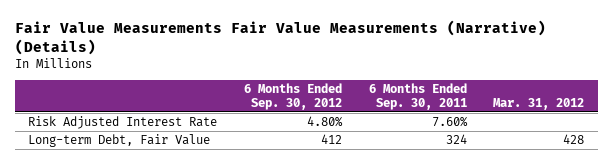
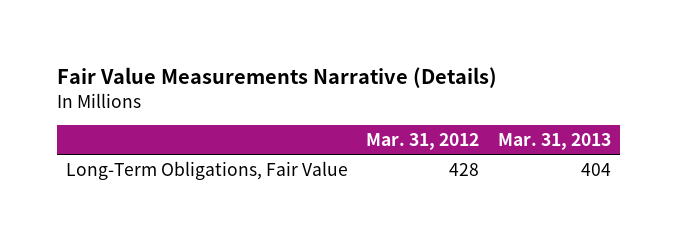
- Fair Value Measurements Fair Value Measurements (Narrative) (Details)
+ Fair Value Measurements Narrative (Details)
- | 6 Months Ended Sep. 30, 2012 | 6 Months Ended Sep. 30, 2011 | Mar. 31, 2012
+ | Mar. 31, 2012 | Mar. 31, 2013
- Risk Adjusted Interest Rate | 4.80% | 7.60% |
- Long-term Debt, Fair Value | 412 | 324 | 428
+ Long-Term Obligations, Fair Value | 428 | 404

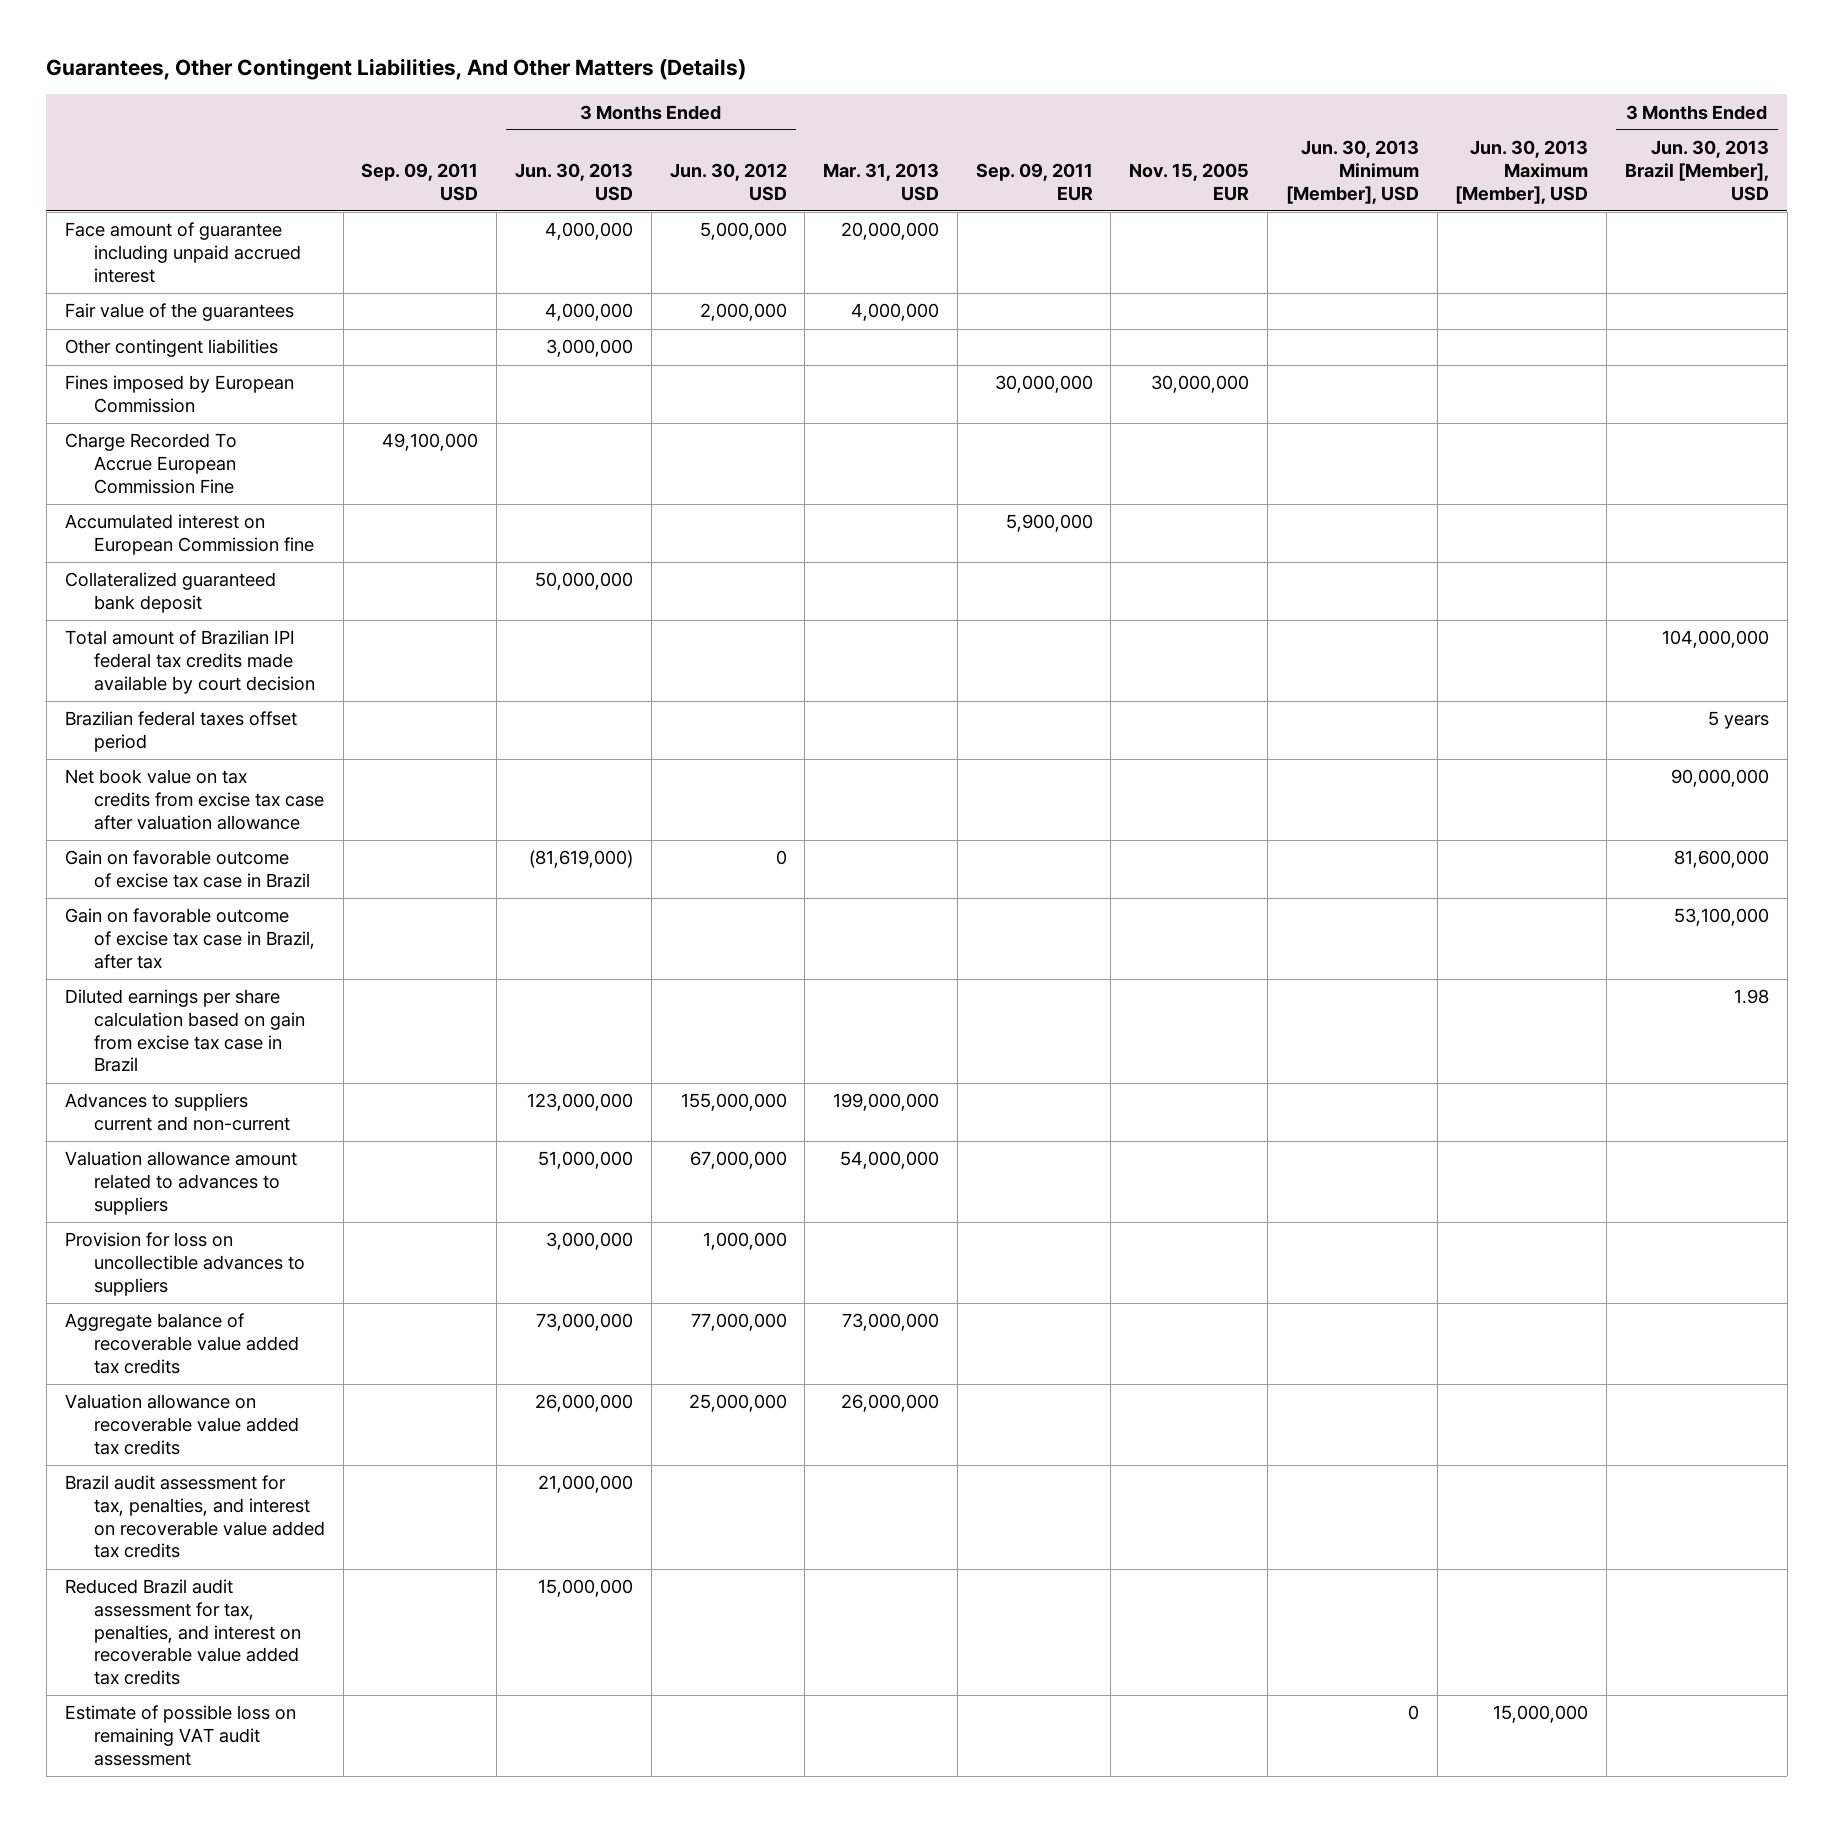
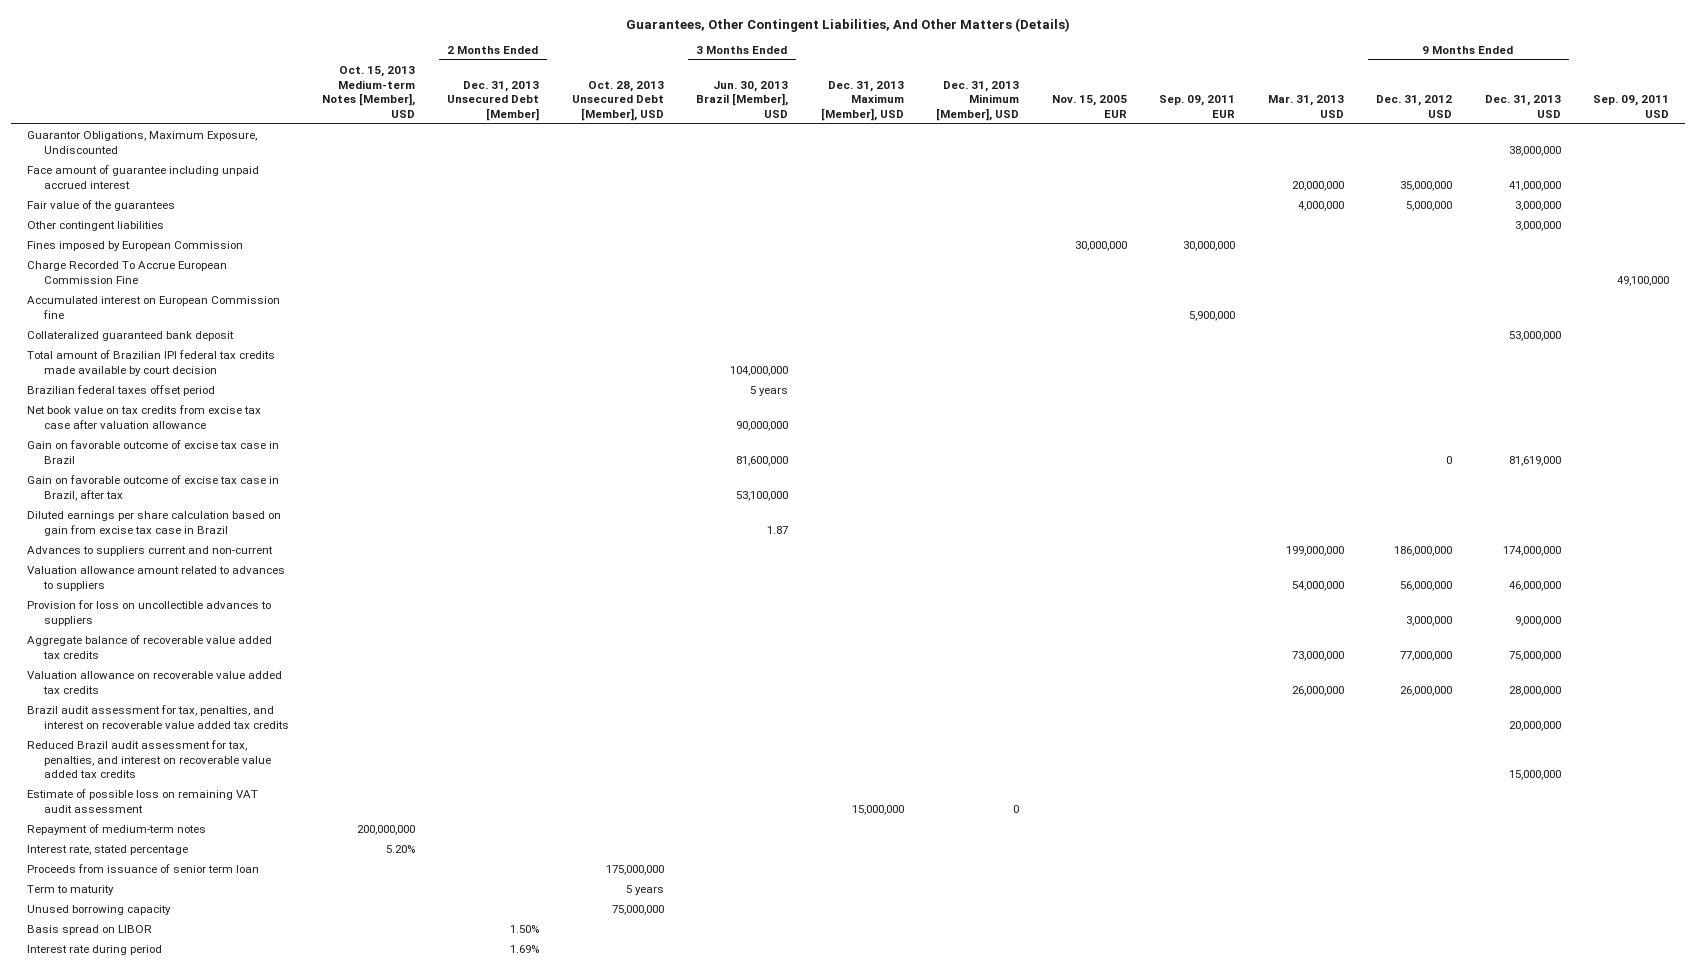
- | Sep. 09, 2011 USD | 3 Months Ended Jun. 30, 2013 USD | 3 Months Ended Jun. 30, 2012 USD | Mar. 31, 2013 USD | Sep. 09, 2011 EUR | Nov. 15, 2005 EUR | Jun. 30, 2013 Minimum [Member], USD | Jun. 30, 2013 Maximum [Member], USD | 3 Months Ended Jun. 30, 2013 Brazil [Member], USD
+ | Oct. 15, 2013 Medium-term Notes [Member], USD | 2 Months Ended Dec. 31, 2013 Unsecured Debt [Member] | Oct. 28, 2013 Unsecured Debt [Member], USD | 3 Months Ended Jun. 30, 2013 Brazil [Member], USD | Dec. 31, 2013 Maximum [Member], USD | Dec. 31, 2013 Minimum [Member], USD | Nov. 15, 2005 EUR | Sep. 09, 2011 EUR | Mar. 31, 2013 USD | 9 Months Ended Dec. 31, 2012 USD | 9 Months Ended Dec. 31, 2013 USD | Sep. 09, 2011 USD
+ Guarantor Obligations, Maximum Exposure, Undiscounted | | | | | | | | | | | 38,000,000 |
- Diluted earnings per share calculation based on gain from excise tax case in Brazil | | | | | | | | | 1.98
+ Diluted earnings per share calculation based on gain from excise tax case in Brazil | | | | 1.87 | | | | | | | |
+ Repayment of medium-term notes | 200,000,000 | | | | | | | | | | |
+ Interest rate, stated percentage | 5.20% | | | | | | | | | | |
+ Proceeds from issuance of senior term loan | | | 175,000,000 | | | | | | | | |
+ Term to maturity | | | 5 years | | | | | | | | |
+ Unused borrowing capacity | | | 75,000,000 | | | | | | | | |
+ Basis spread on LIBOR | | 1.50% | | | | | | | | | |
+ Interest rate during period | | 1.69% | | | | | | | | | |

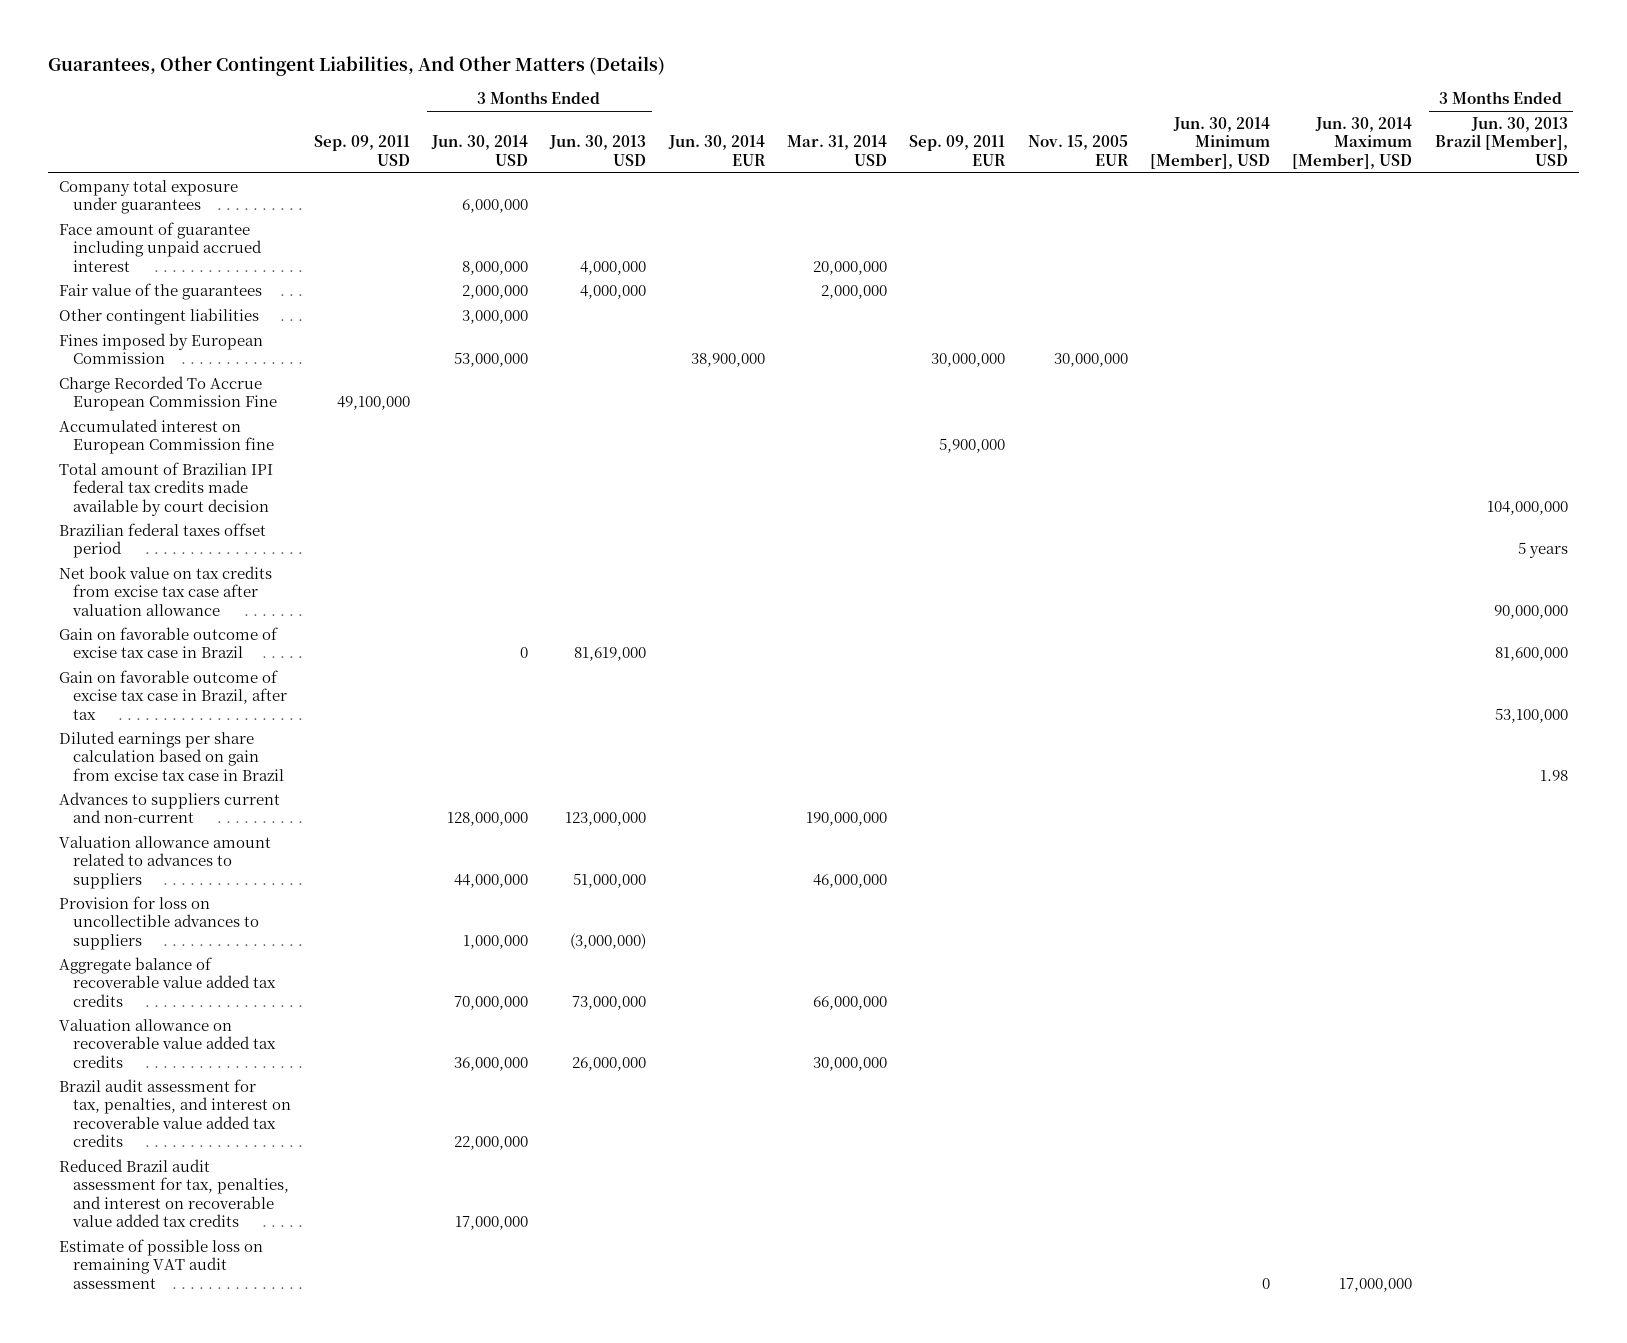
- | Oct. 15, 2013 Medium-term Notes [Member], USD | 2 Months Ended Dec. 31, 2013 Unsecured Debt [Member] | Oct. 28, 2013 Unsecured Debt [Member], USD | 3 Months Ended Jun. 30, 2013 Brazil [Member], USD | Dec. 31, 2013 Maximum [Member], USD | Dec. 31, 2013 Minimum [Member], USD | Nov. 15, 2005 EUR | Sep. 09, 2011 EUR | Mar. 31, 2013 USD | 9 Months Ended Dec. 31, 2012 USD | 9 Months Ended Dec. 31, 2013 USD | Sep. 09, 2011 USD
+ | Sep. 09, 2011 USD | 3 Months Ended Jun. 30, 2014 USD | 3 Months Ended Jun. 30, 2013 USD | Jun. 30, 2014 EUR | Mar. 31, 2014 USD | Sep. 09, 2011 EUR | Nov. 15, 2005 EUR | Jun. 30, 2014 Minimum [Member], USD | Jun. 30, 2014 Maximum [Member], USD | 3 Months Ended Jun. 30, 2013 Brazil [Member], USD
- Guarantor Obligations, Maximum Exposure, Undiscounted | | | | | | | | | | | 38,000,000 |
+ Company total exposure under guarantees | | 6,000,000 | | | | | | | |
- Collateralized guaranteed bank deposit | | | | | | | | | | | 53,000,000 |
- Diluted earnings per share calculation based on gain from excise tax case in Brazil | | | | 1.87 | | | | | | | |
+ Diluted earnings per share calculation based on gain from excise tax case in Brazil | | | | | | | | | | 1.98
- Repayment of medium-term notes | 200,000,000 | | | | | | | | | | |
- Interest rate, stated percentage | 5.20% | | | | | | | | | | |
- Proceeds from issuance of senior term loan | | | 175,000,000 | | | | | | | | |
- Term to maturity | | | 5 years | | | | | | | | |
- Unused borrowing capacity | | | 75,000,000 | | | | | | | | |
- Basis spread on LIBOR | | 1.50% | | | | | | | | | |
- Interest rate during period | | 1.69% | | | | | | | | | |

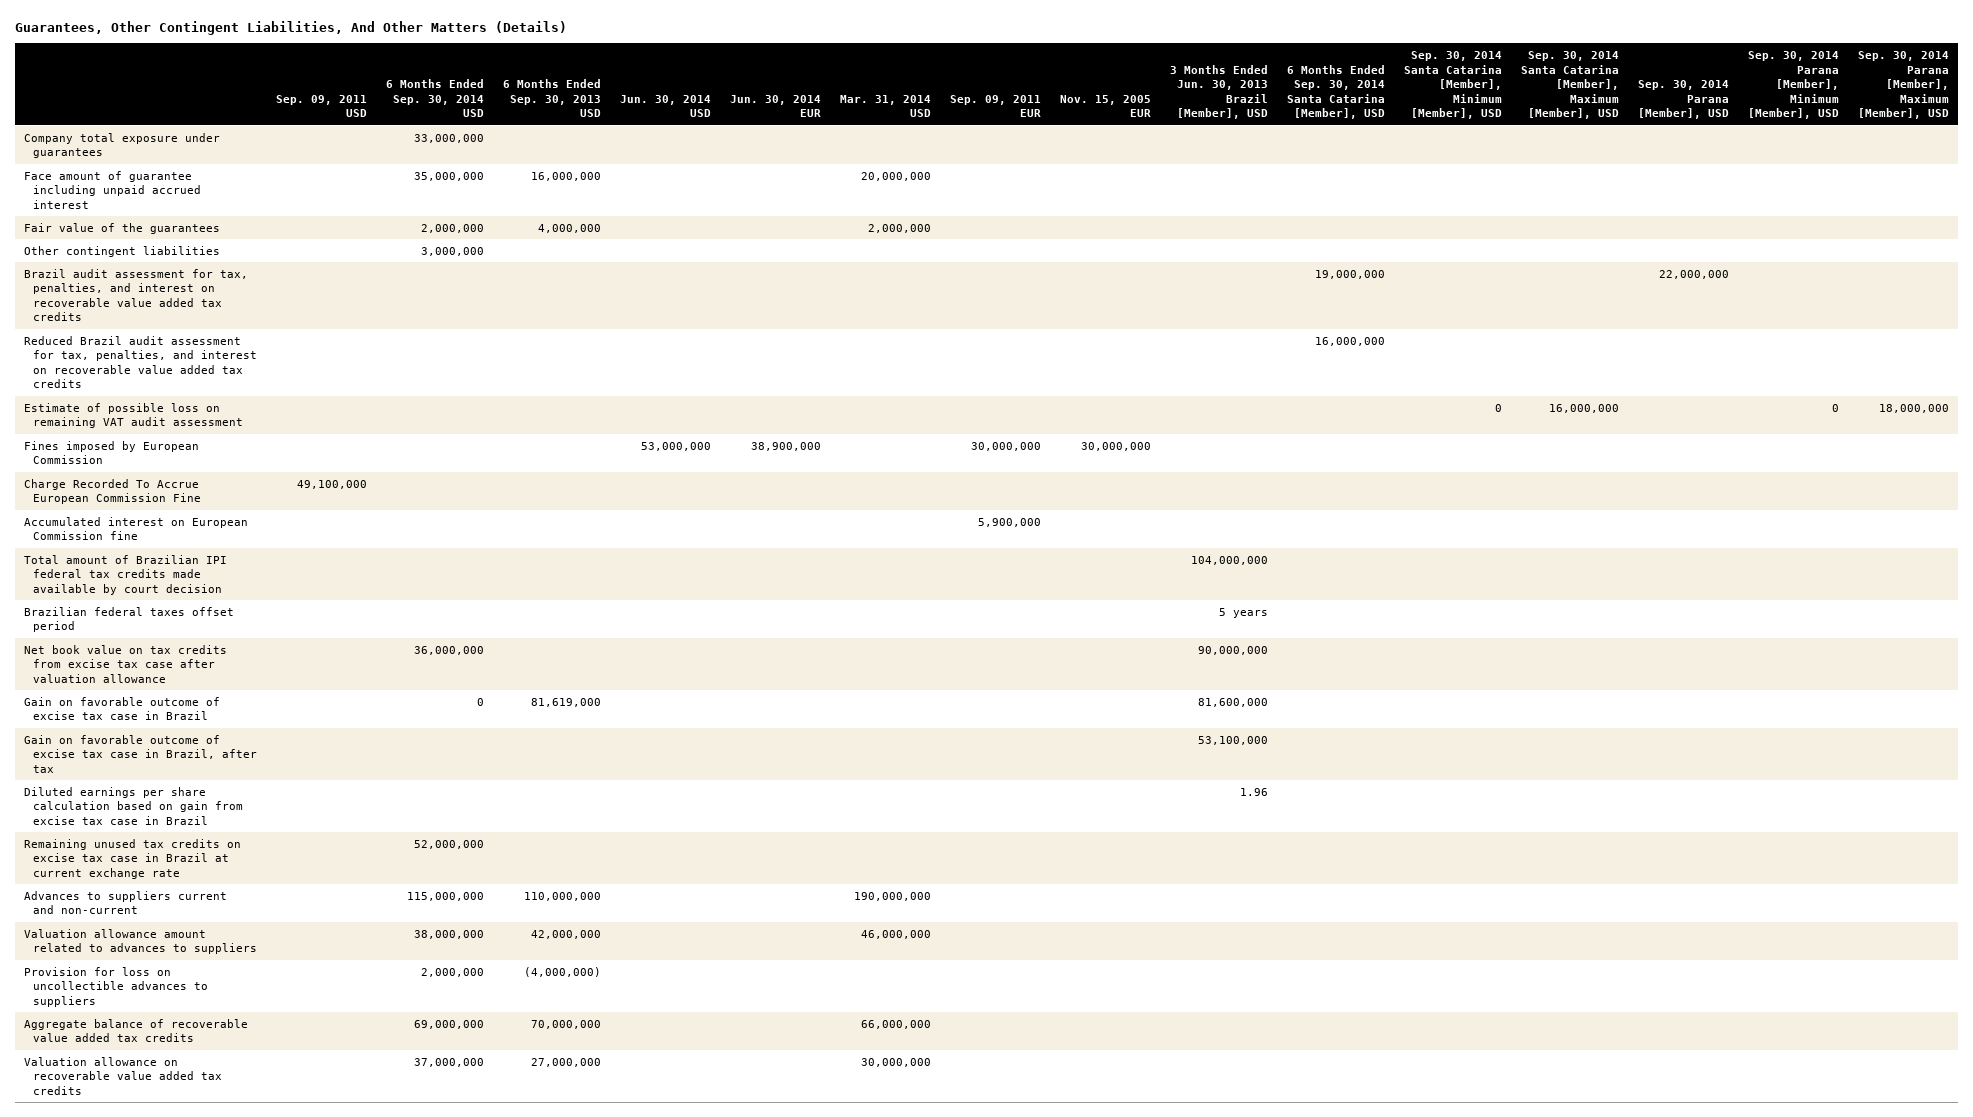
- | Sep. 09, 2011 USD | 3 Months Ended Jun. 30, 2014 USD | 3 Months Ended Jun. 30, 2013 USD | Jun. 30, 2014 EUR | Mar. 31, 2014 USD | Sep. 09, 2011 EUR | Nov. 15, 2005 EUR | Jun. 30, 2014 Minimum [Member], USD | Jun. 30, 2014 Maximum [Member], USD | 3 Months Ended Jun. 30, 2013 Brazil [Member], USD
+ | Sep. 09, 2011 USD | 6 Months Ended Sep. 30, 2014 USD | 6 Months Ended Sep. 30, 2013 USD | Jun. 30, 2014 USD | Jun. 30, 2014 EUR | Mar. 31, 2014 USD | Sep. 09, 2011 EUR | Nov. 15, 2005 EUR | 3 Months Ended Jun. 30, 2013 Brazil [Member], USD | 6 Months Ended Sep. 30, 2014 Santa Catarina [Member], USD | Sep. 30, 2014 Santa Catarina [Member], Minimum [Member], USD | Sep. 30, 2014 Santa Catarina [Member], Maximum [Member], USD | Sep. 30, 2014 Parana [Member], USD | Sep. 30, 2014 Parana [Member], Minimum [Member], USD | Sep. 30, 2014 Parana [Member], Maximum [Member], USD
moved up: Brazil audit assessment for tax, penalties, and interest on recoverable value added tax credits | | | | | | | | | | 19,000,000 | | | 22,000,000 | |
moved up: Reduced Brazil audit assessment for tax, penalties, and interest on recoverable value added tax credits | | | | | | | | | | 16,000,000 | | | | |
moved up: Estimate of possible loss on remaining VAT audit assessment | | | | | | | | | | | 0 | 16,000,000 | | 0 | 18,000,000
- Diluted earnings per share calculation based on gain from excise tax case in Brazil | | | | | | | | | | 1.98
+ Diluted earnings per share calculation based on gain from excise tax case in Brazil | | | | | | | | | 1.96 | | | | | |
+ Remaining unused tax credits on excise tax case in Brazil at current exchange rate | | 52,000,000 | | | | | | | | | | | | |

